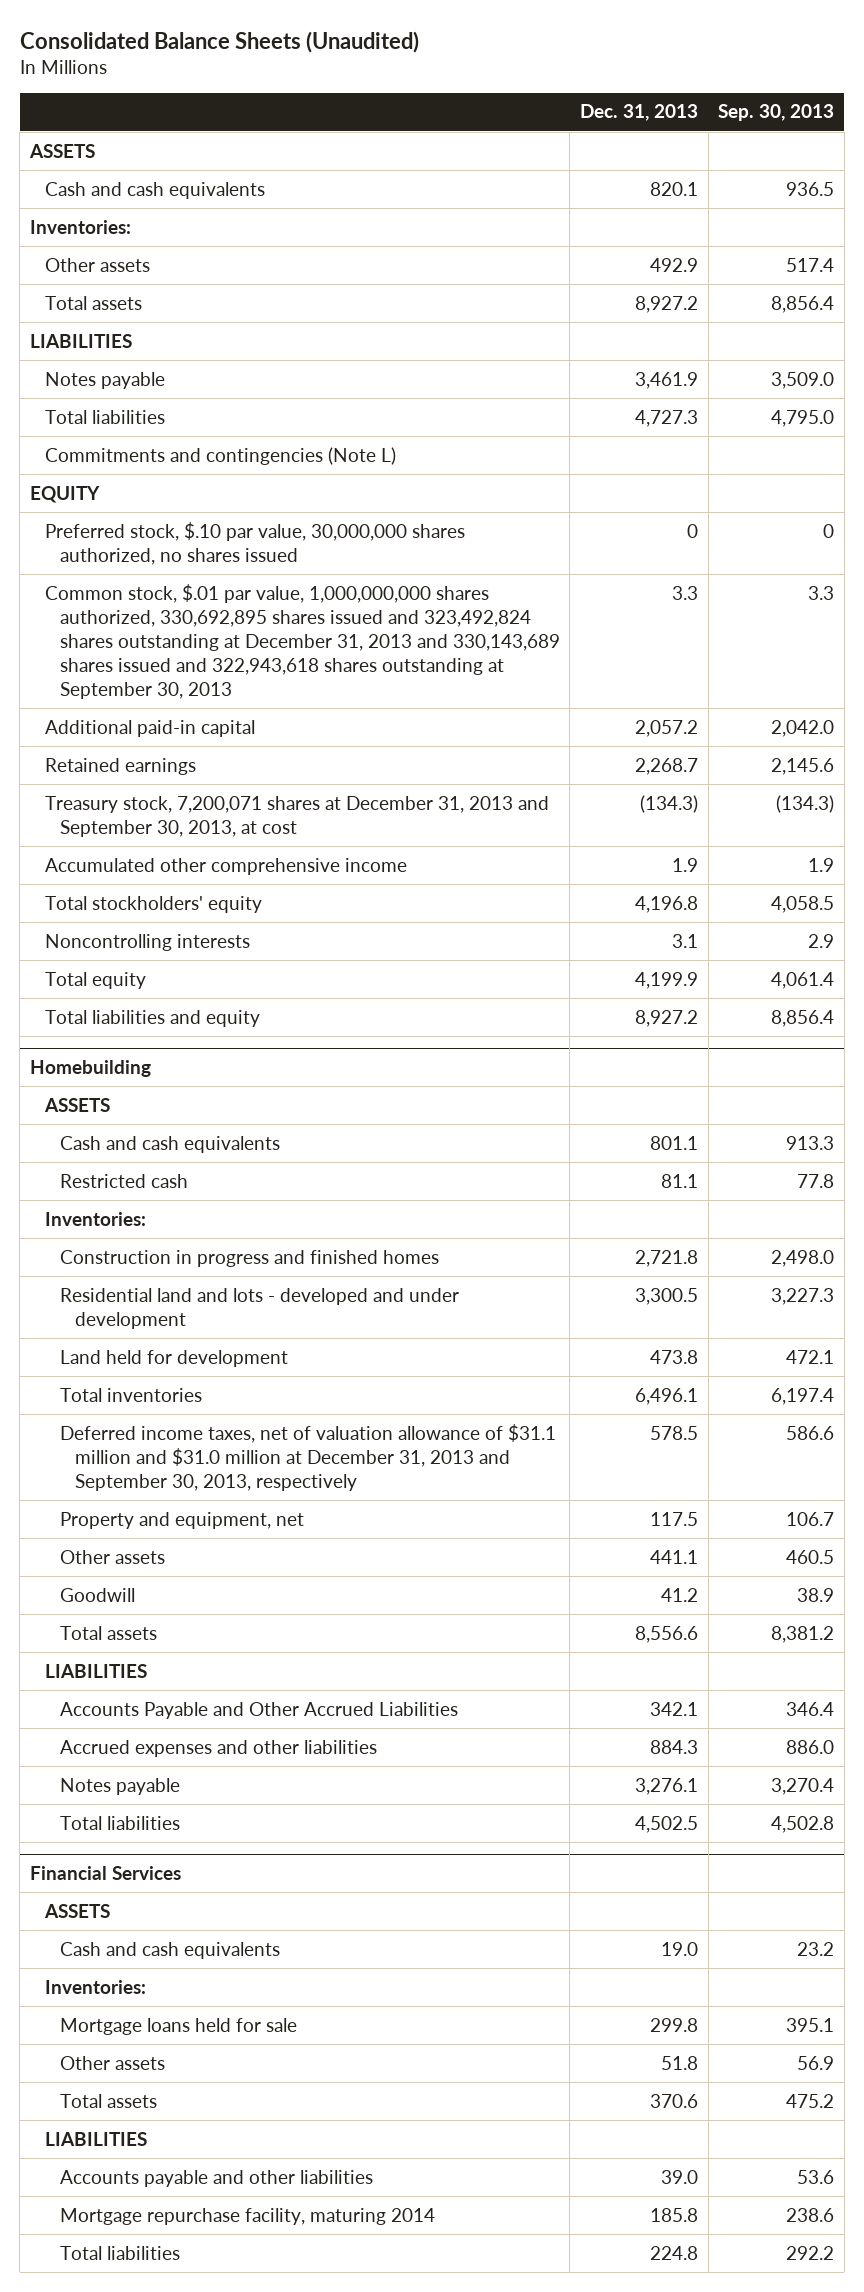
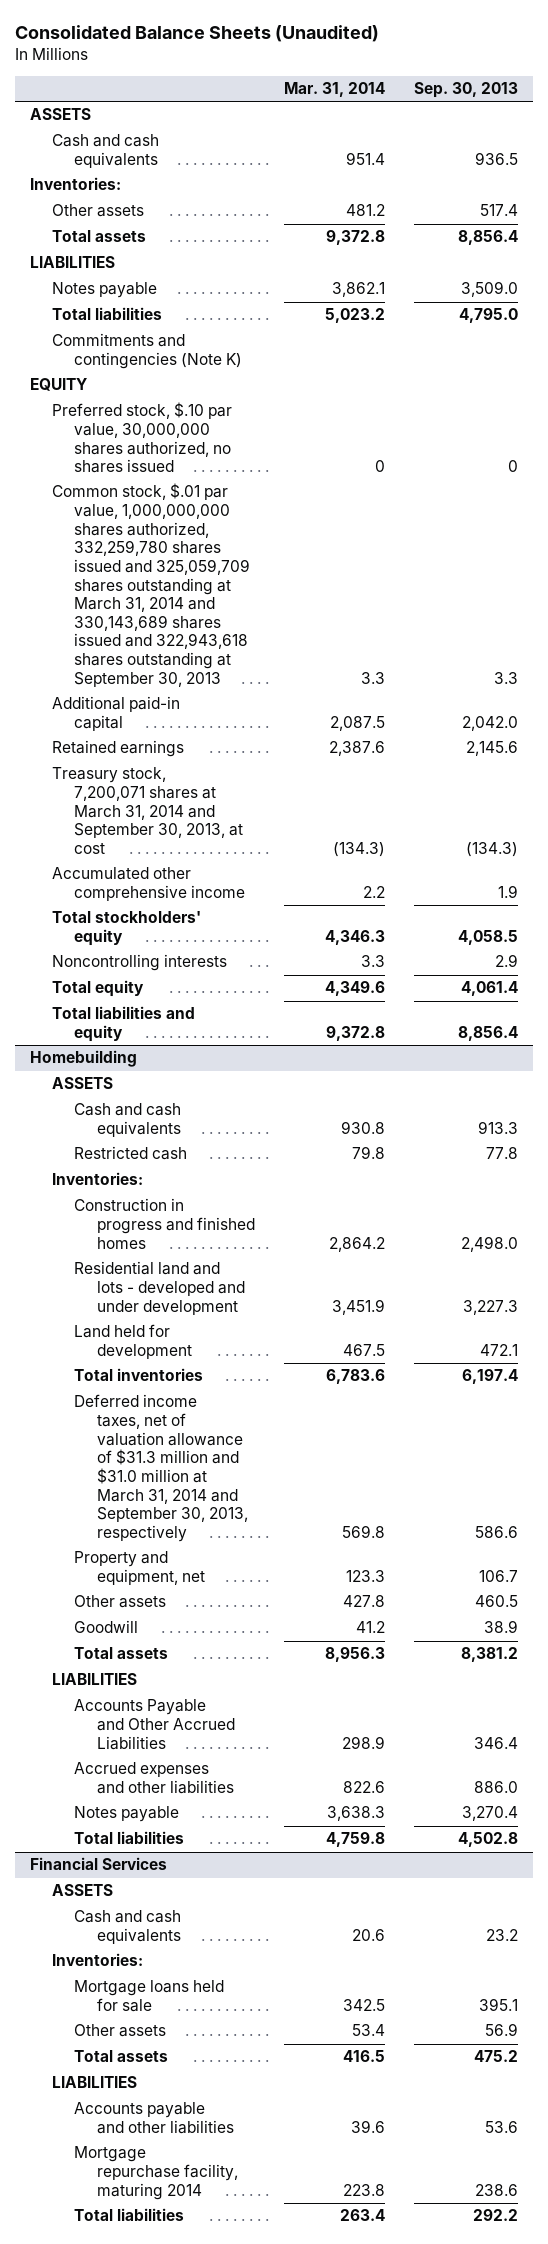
- | Dec. 31, 2013 | Sep. 30, 2013
+ | Mar. 31, 2014 | Sep. 30, 2013
- Commitments and contingencies (Note L)
+ Commitments and contingencies (Note K)
- Common stock, $.01 par value, 1,000,000,000 shares authorized, 330,692,895 shares issued and 323,492,824 shares outstanding at December 31, 2013 and 330,143,689 shares issued and 322,943,618 shares outstanding at September 30, 2013 | 3.3 | 3.3
+ Common stock, $.01 par value, 1,000,000,000 shares authorized, 332,259,780 shares issued and 325,059,709 shares outstanding at March 31, 2014 and 330,143,689 shares issued and 322,943,618 shares outstanding at September 30, 2013 | 3.3 | 3.3
- Treasury stock, 7,200,071 shares at December 31, 2013 and September 30, 2013, at cost | (134.3) | (134.3)
+ Treasury stock, 7,200,071 shares at March 31, 2014 and September 30, 2013, at cost | (134.3) | (134.3)
@ Homebuilding
- Deferred income taxes, net of valuation allowance of $31.1 million and $31.0 million at December 31, 2013 and September 30, 2013, respectively | 578.5 | 586.6
+ Deferred income taxes, net of valuation allowance of $31.3 million and $31.0 million at March 31, 2014 and September 30, 2013, respectively | 569.8 | 586.6

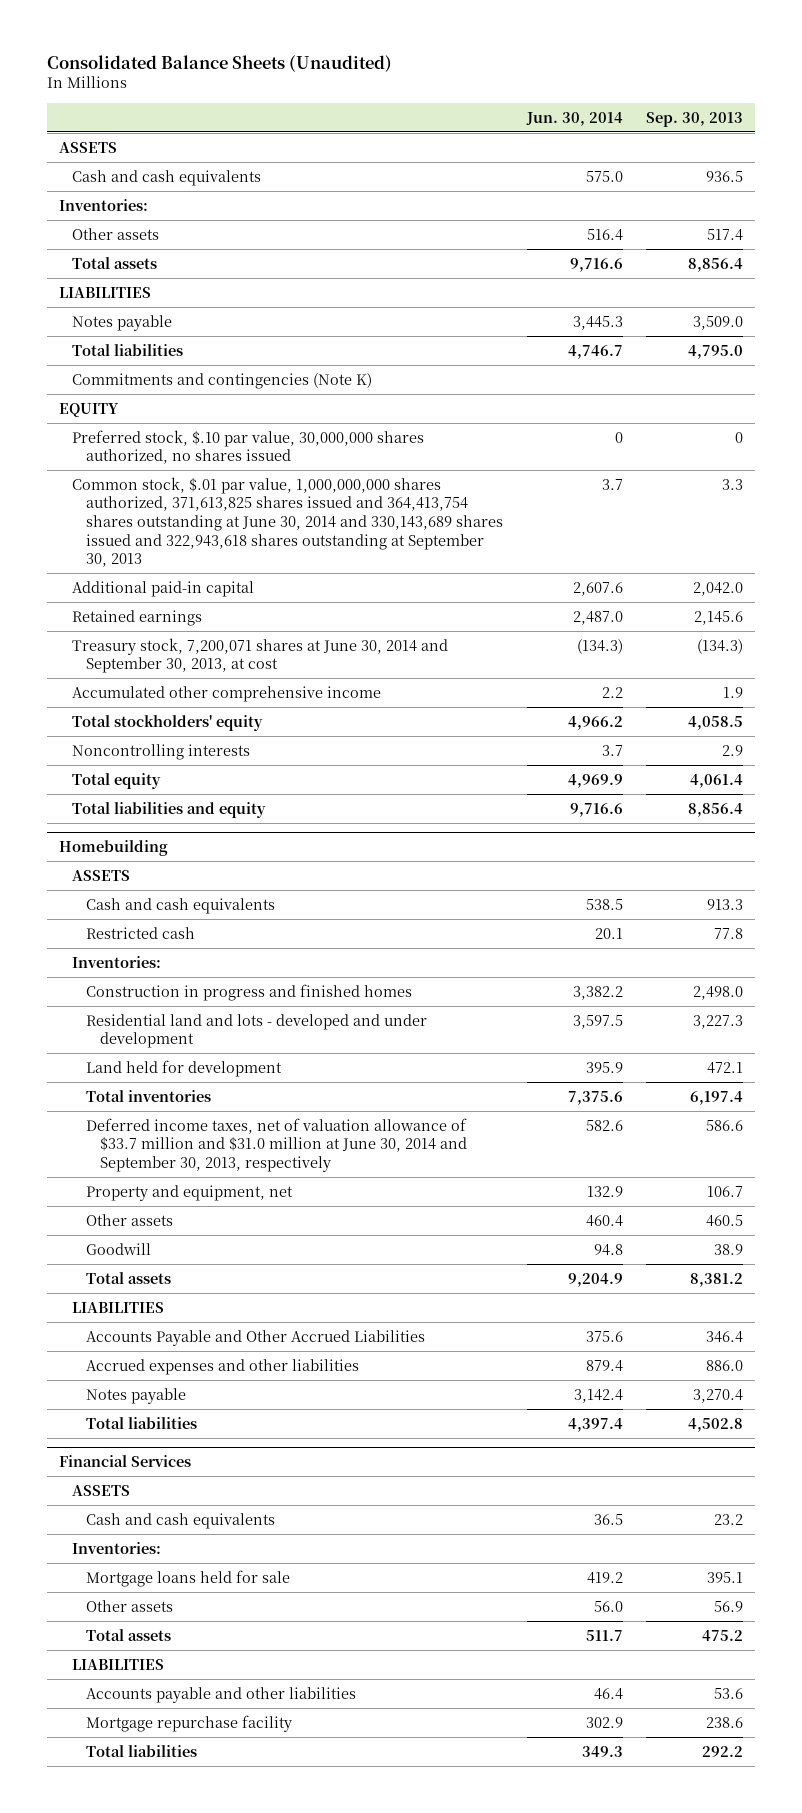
- | Mar. 31, 2014 | Sep. 30, 2013
+ | Jun. 30, 2014 | Sep. 30, 2013
- Common stock, $.01 par value, 1,000,000,000 shares authorized, 332,259,780 shares issued and 325,059,709 shares outstanding at March 31, 2014 and 330,143,689 shares issued and 322,943,618 shares outstanding at September 30, 2013 | 3.3 | 3.3
+ Common stock, $.01 par value, 1,000,000,000 shares authorized, 371,613,825 shares issued and 364,413,754 shares outstanding at June 30, 2014 and 330,143,689 shares issued and 322,943,618 shares outstanding at September 30, 2013 | 3.7 | 3.3
- Treasury stock, 7,200,071 shares at March 31, 2014 and September 30, 2013, at cost | (134.3) | (134.3)
+ Treasury stock, 7,200,071 shares at June 30, 2014 and September 30, 2013, at cost | (134.3) | (134.3)
@ Homebuilding
- Deferred income taxes, net of valuation allowance of $31.3 million and $31.0 million at March 31, 2014 and September 30, 2013, respectively | 569.8 | 586.6
+ Deferred income taxes, net of valuation allowance of $33.7 million and $31.0 million at June 30, 2014 and September 30, 2013, respectively | 582.6 | 586.6
@ Financial Services
- Mortgage repurchase facility, maturing 2014 | 223.8 | 238.6
+ Mortgage repurchase facility | 302.9 | 238.6

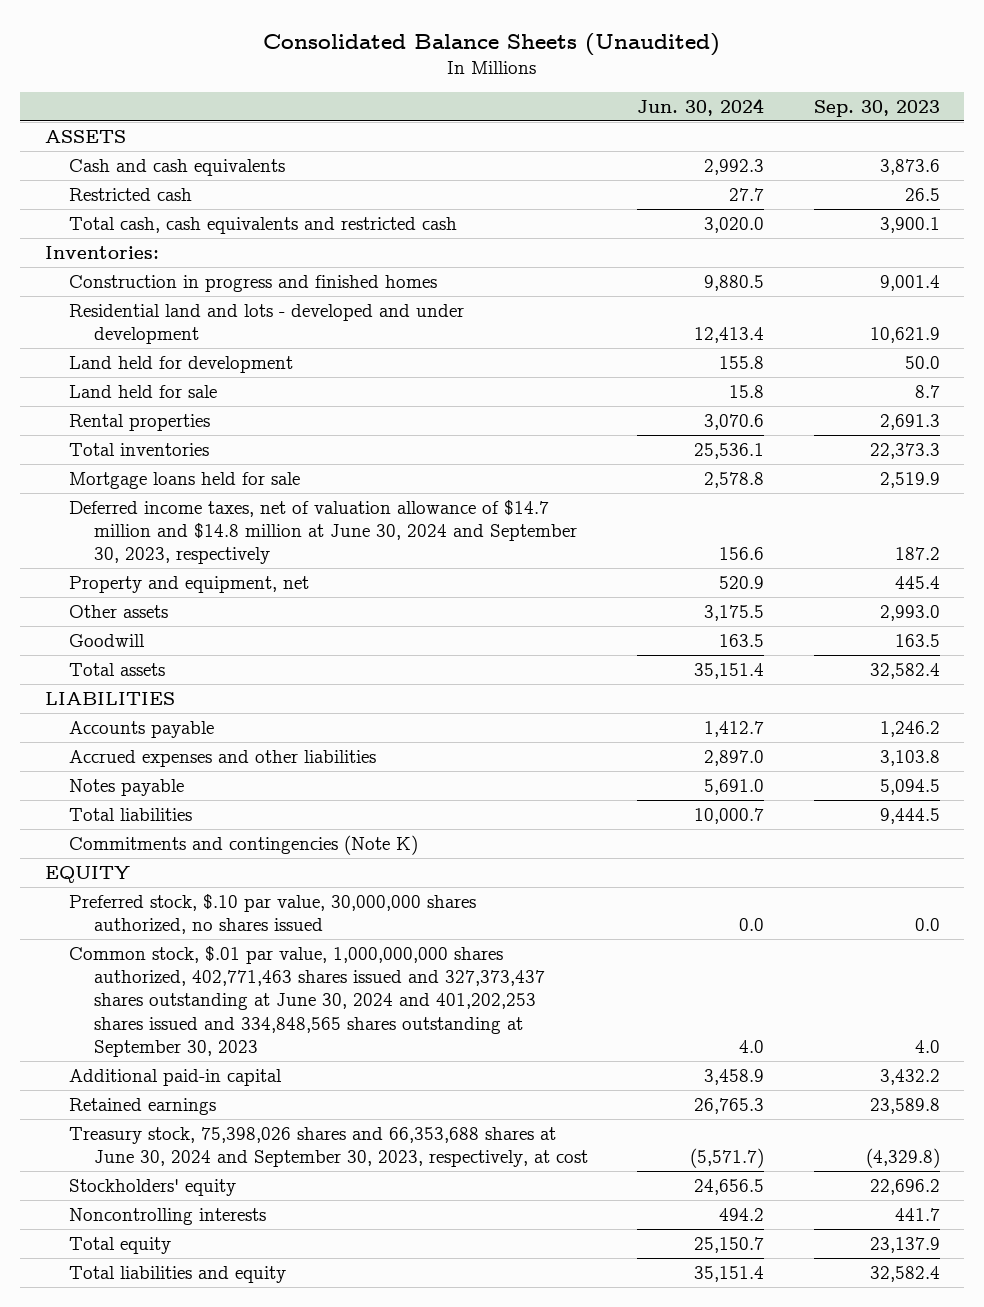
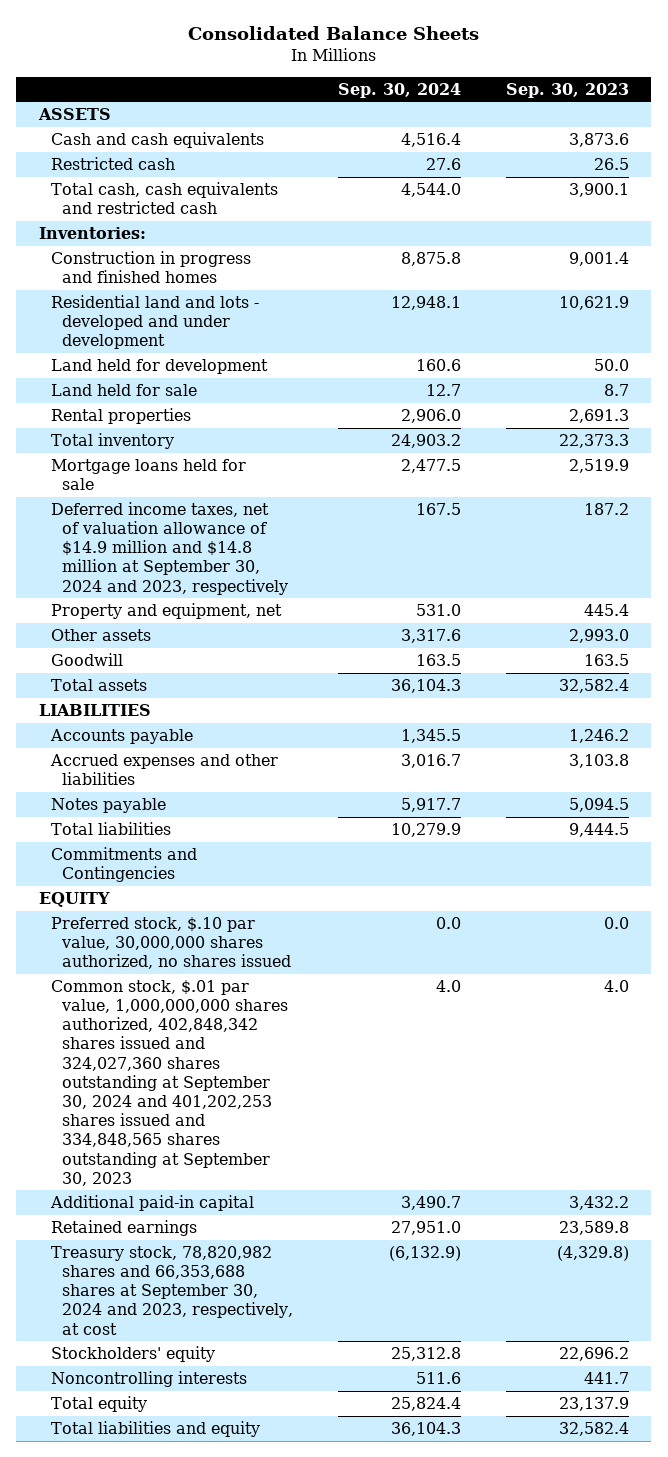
- Consolidated Balance Sheets (Unaudited)
+ Consolidated Balance Sheets
- | Jun. 30, 2024 | Sep. 30, 2023
+ | Sep. 30, 2024 | Sep. 30, 2023
- Total inventories | 25,536.1 | 22,373.3
+ Total inventory | 24,903.2 | 22,373.3
- Deferred income taxes, net of valuation allowance of $14.7 million and $14.8 million at June 30, 2024 and September 30, 2023, respectively | 156.6 | 187.2
+ Deferred income taxes, net of valuation allowance of $14.9 million and $14.8 million at September 30, 2024 and 2023, respectively | 167.5 | 187.2
- Commitments and contingencies (Note K)
+ Commitments and Contingencies
- Common stock, $.01 par value, 1,000,000,000 shares authorized, 402,771,463 shares issued and 327,373,437 shares outstanding at June 30, 2024 and 401,202,253 shares issued and 334,848,565 shares outstanding at September 30, 2023 | 4.0 | 4.0
+ Common stock, $.01 par value, 1,000,000,000 shares authorized, 402,848,342 shares issued and 324,027,360 shares outstanding at September 30, 2024 and 401,202,253 shares issued and 334,848,565 shares outstanding at September 30, 2023 | 4.0 | 4.0
- Treasury stock, 75,398,026 shares and 66,353,688 shares at June 30, 2024 and September 30, 2023, respectively, at cost | (5,571.7) | (4,329.8)
+ Treasury stock, 78,820,982 shares and 66,353,688 shares at September 30, 2024 and 2023, respectively, at cost | (6,132.9) | (4,329.8)

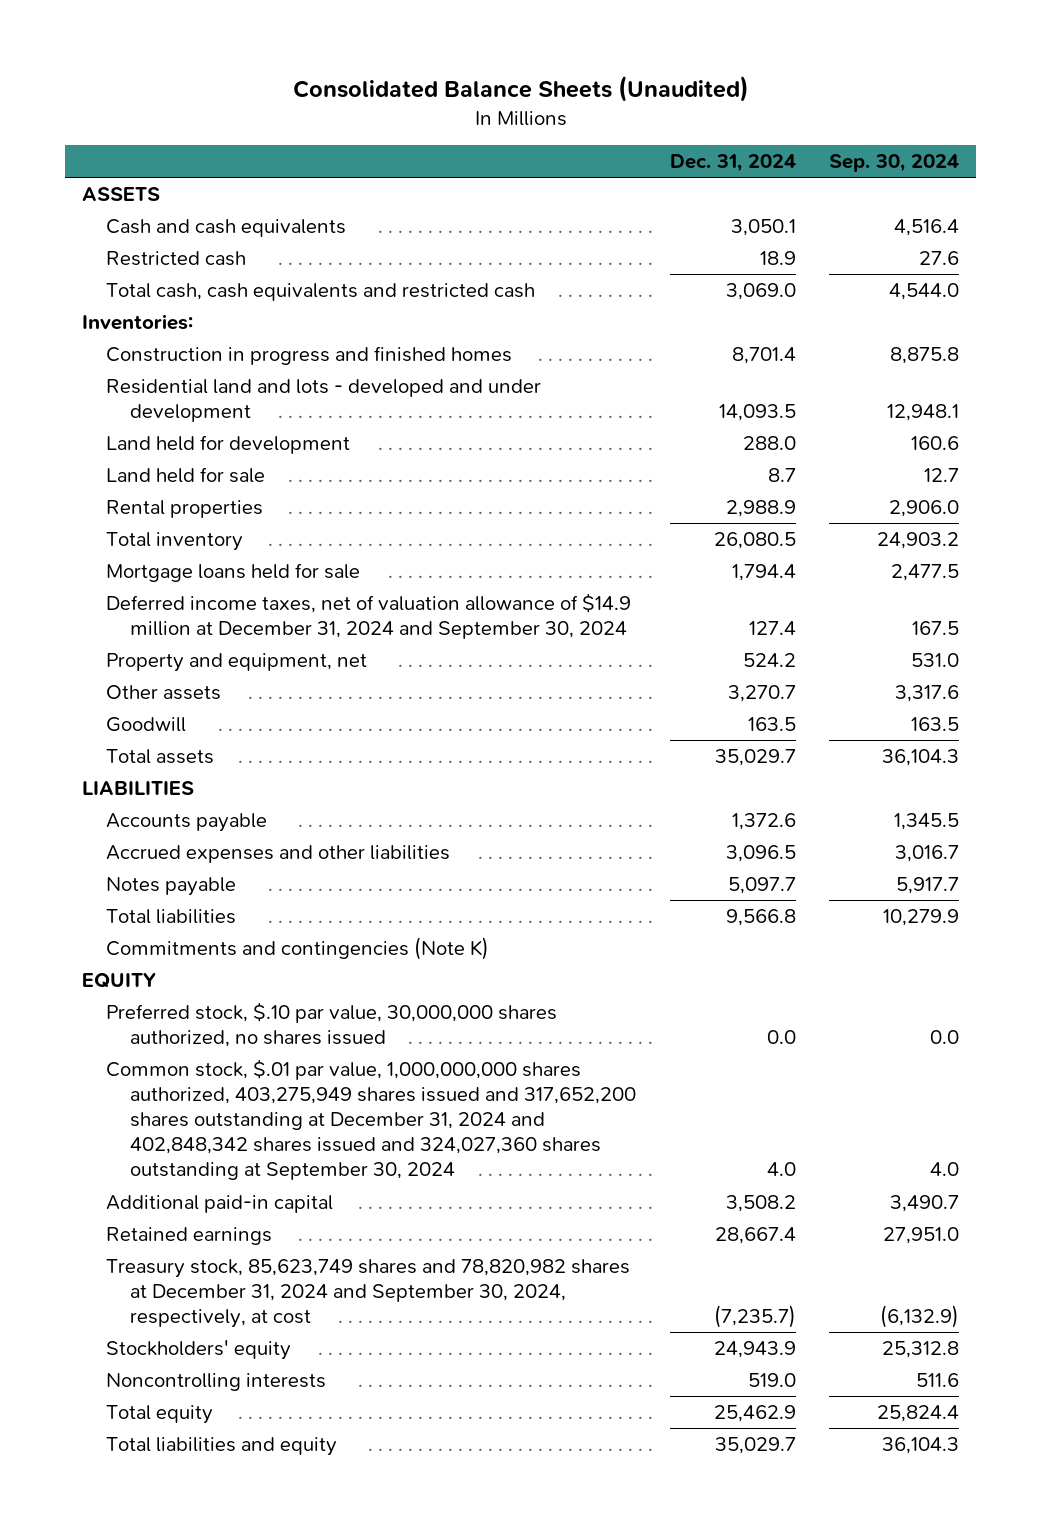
- Consolidated Balance Sheets
+ Consolidated Balance Sheets (Unaudited)
- | Sep. 30, 2024 | Sep. 30, 2023
+ | Dec. 31, 2024 | Sep. 30, 2024
- Deferred income taxes, net of valuation allowance of $14.9 million and $14.8 million at September 30, 2024 and 2023, respectively | 167.5 | 187.2
+ Deferred income taxes, net of valuation allowance of $14.9 million at December 31, 2024 and September 30, 2024 | 127.4 | 167.5
- Commitments and Contingencies
+ Commitments and contingencies (Note K)
- Common stock, $.01 par value, 1,000,000,000 shares authorized, 402,848,342 shares issued and 324,027,360 shares outstanding at September 30, 2024 and 401,202,253 shares issued and 334,848,565 shares outstanding at September 30, 2023 | 4.0 | 4.0
+ Common stock, $.01 par value, 1,000,000,000 shares authorized, 403,275,949 shares issued and 317,652,200 shares outstanding at December 31, 2024 and 402,848,342 shares issued and 324,027,360 shares outstanding at September 30, 2024 | 4.0 | 4.0
- Treasury stock, 78,820,982 shares and 66,353,688 shares at September 30, 2024 and 2023, respectively, at cost | (6,132.9) | (4,329.8)
+ Treasury stock, 85,623,749 shares and 78,820,982 shares at December 31, 2024 and September 30, 2024, respectively, at cost | (7,235.7) | (6,132.9)

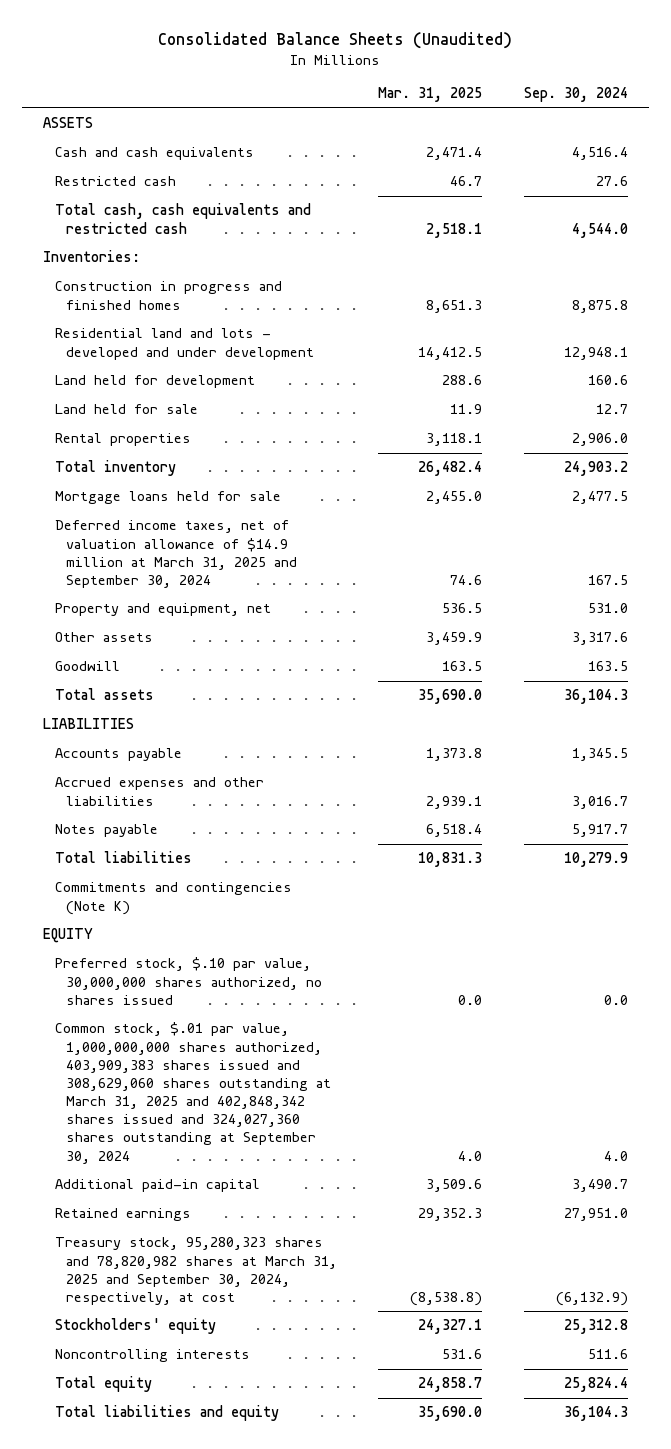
- | Dec. 31, 2024 | Sep. 30, 2024
+ | Mar. 31, 2025 | Sep. 30, 2024
- Deferred income taxes, net of valuation allowance of $14.9 million at December 31, 2024 and September 30, 2024 | 127.4 | 167.5
+ Deferred income taxes, net of valuation allowance of $14.9 million at March 31, 2025 and September 30, 2024 | 74.6 | 167.5
- Common stock, $.01 par value, 1,000,000,000 shares authorized, 403,275,949 shares issued and 317,652,200 shares outstanding at December 31, 2024 and 402,848,342 shares issued and 324,027,360 shares outstanding at September 30, 2024 | 4.0 | 4.0
+ Common stock, $.01 par value, 1,000,000,000 shares authorized, 403,909,383 shares issued and 308,629,060 shares outstanding at March 31, 2025 and 402,848,342 shares issued and 324,027,360 shares outstanding at September 30, 2024 | 4.0 | 4.0
- Treasury stock, 85,623,749 shares and 78,820,982 shares at December 31, 2024 and September 30, 2024, respectively, at cost | (7,235.7) | (6,132.9)
+ Treasury stock, 95,280,323 shares and 78,820,982 shares at March 31, 2025 and September 30, 2024, respectively, at cost | (8,538.8) | (6,132.9)

